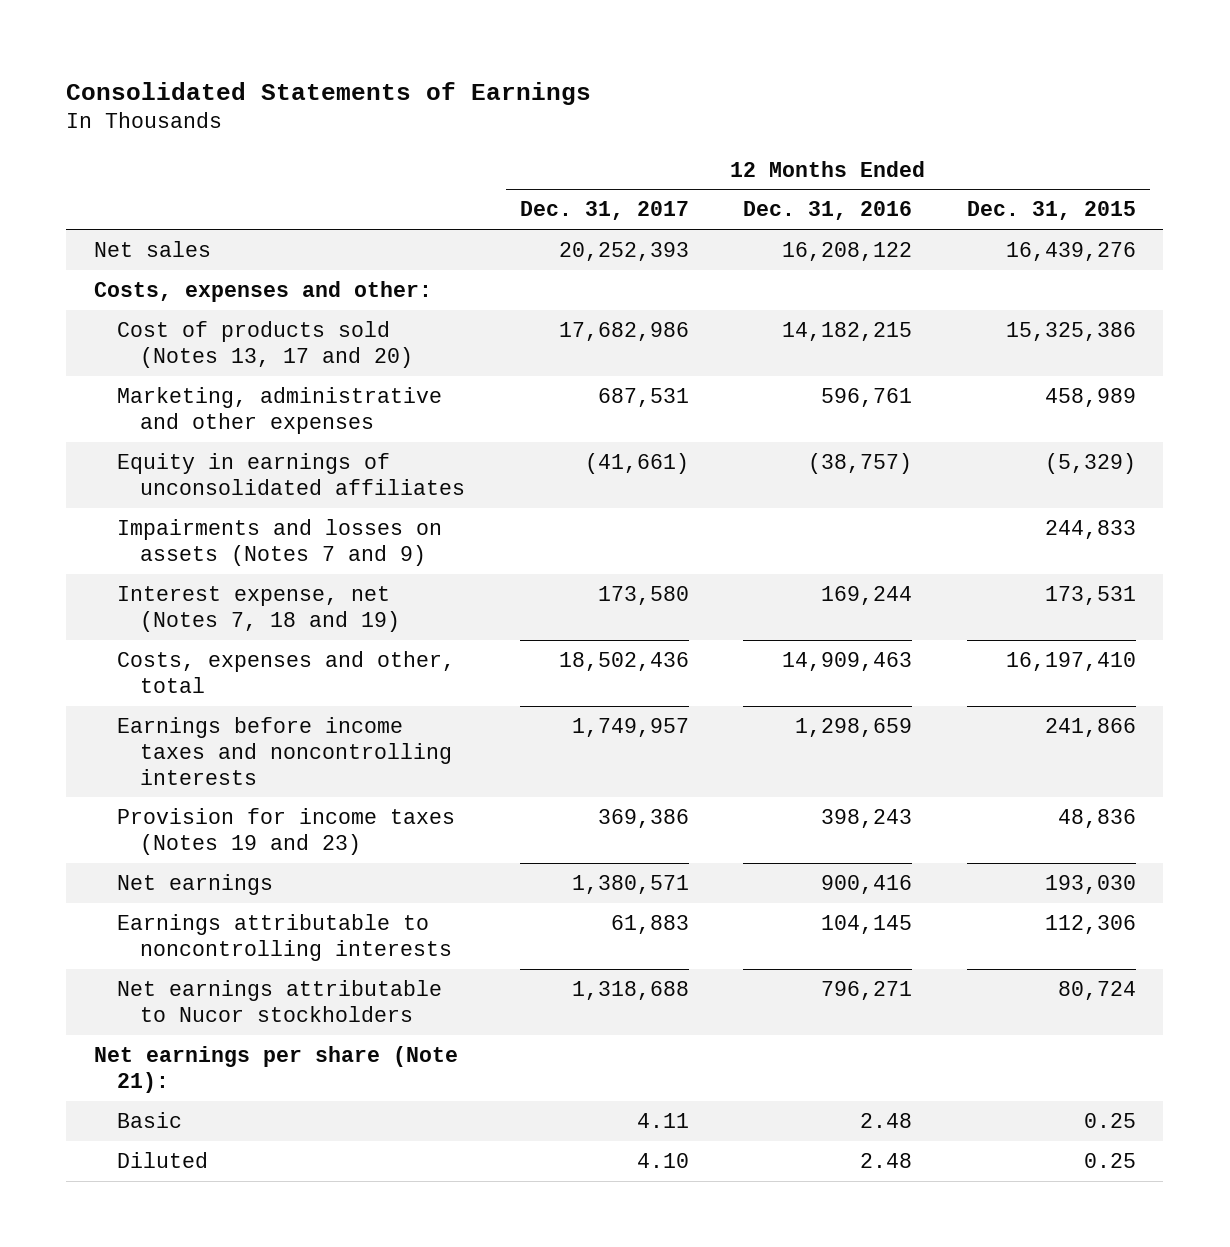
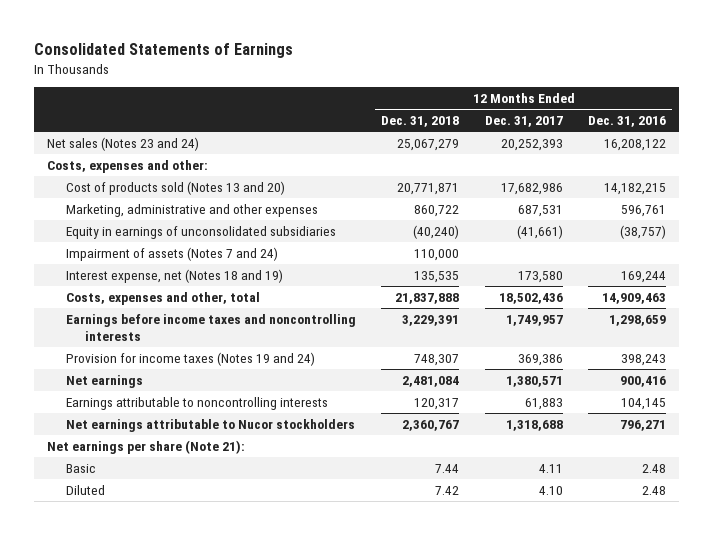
- | 12 Months Ended Dec. 31, 2017 | 12 Months Ended Dec. 31, 2016 | 12 Months Ended Dec. 31, 2015
+ | 12 Months Ended Dec. 31, 2018 | 12 Months Ended Dec. 31, 2017 | 12 Months Ended Dec. 31, 2016
- Net sales | 20,252,393 | 16,208,122 | 16,439,276
+ Net sales (Notes 23 and 24) | 25,067,279 | 20,252,393 | 16,208,122
- Cost of products sold (Notes 13, 17 and 20) | 17,682,986 | 14,182,215 | 15,325,386
+ Cost of products sold (Notes 13 and 20) | 20,771,871 | 17,682,986 | 14,182,215
- Equity in earnings of unconsolidated affiliates | (41,661) | (38,757) | (5,329)
- Impairments and losses on assets (Notes 7 and 9) | | | 244,833
- Interest expense, net (Notes 7, 18 and 19) | 173,580 | 169,244 | 173,531
+ Equity in earnings of unconsolidated subsidiaries | (40,240) | (41,661) | (38,757)
+ Impairment of assets (Notes 7 and 24) | 110,000 | |
+ Interest expense, net (Notes 18 and 19) | 135,535 | 173,580 | 169,244
- Provision for income taxes (Notes 19 and 23) | 369,386 | 398,243 | 48,836
+ Provision for income taxes (Notes 19 and 24) | 748,307 | 369,386 | 398,243

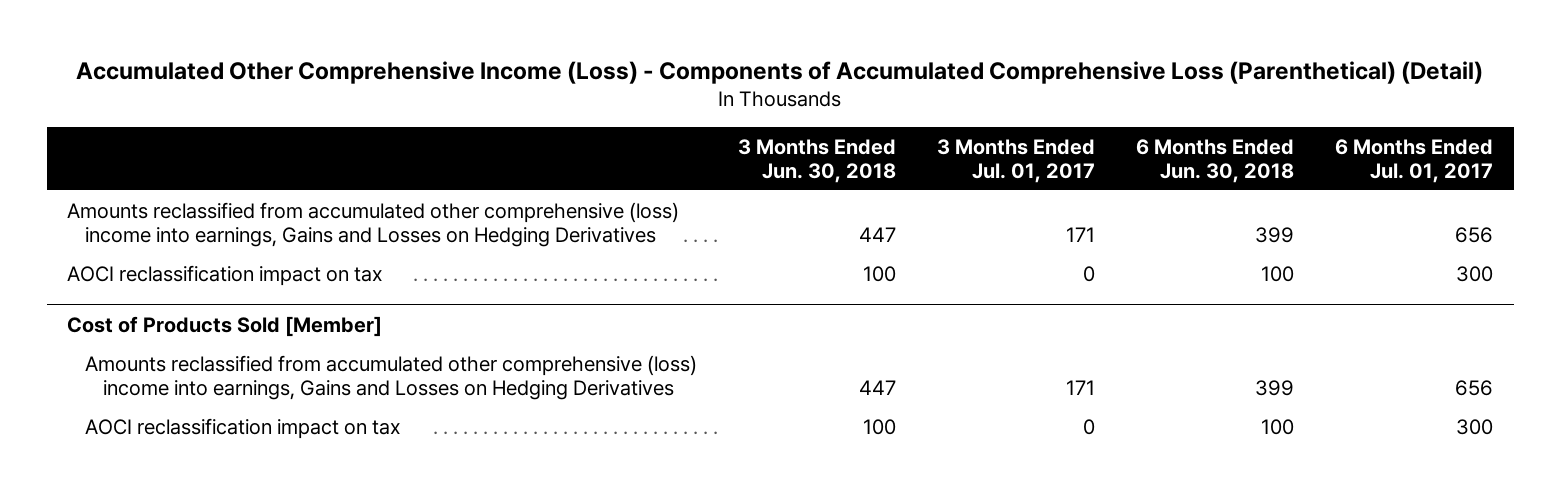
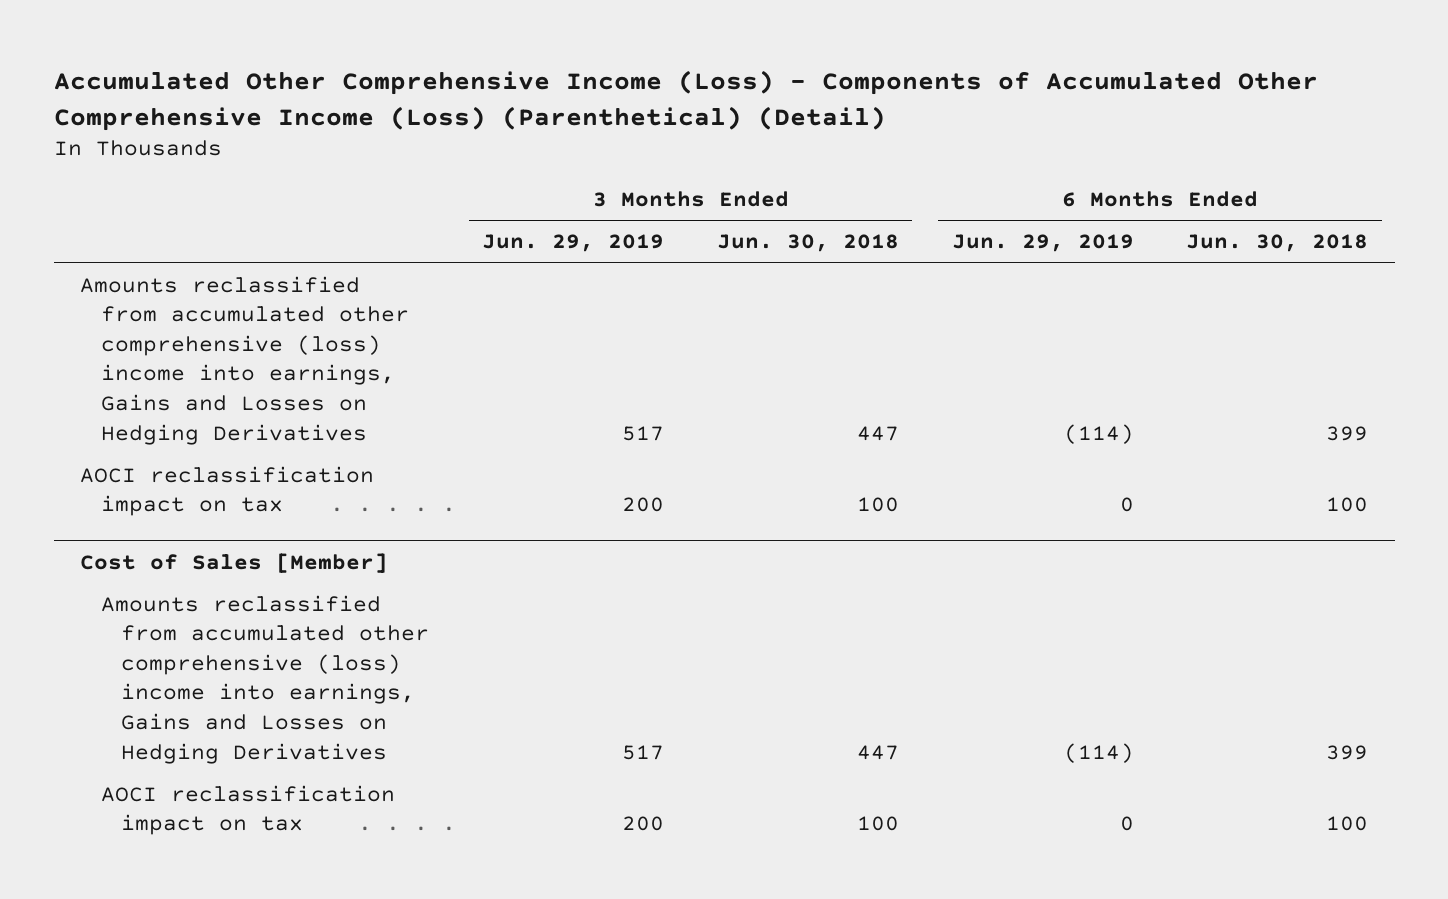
- Accumulated Other Comprehensive Income (Loss) - Components of Accumulated Comprehensive Loss (Parenthetical) (Detail)
+ Accumulated Other Comprehensive Income (Loss) - Components of Accumulated Other Comprehensive Income (Loss) (Parenthetical) (Detail)
- | 3 Months Ended Jun. 30, 2018 | 3 Months Ended Jul. 01, 2017 | 6 Months Ended Jun. 30, 2018 | 6 Months Ended Jul. 01, 2017
+ | 3 Months Ended Jun. 29, 2019 | 3 Months Ended Jun. 30, 2018 | 6 Months Ended Jun. 29, 2019 | 6 Months Ended Jun. 30, 2018
- Cost of Products Sold [Member]
+ Cost of Sales [Member]

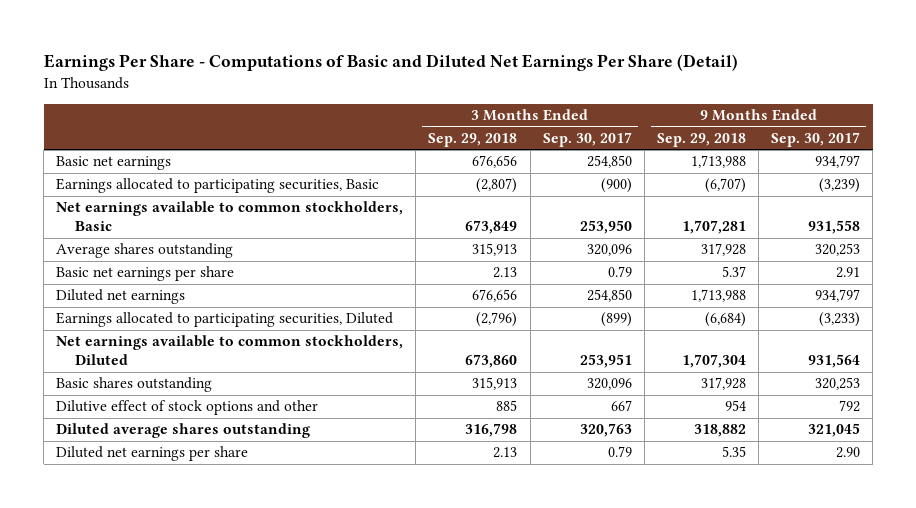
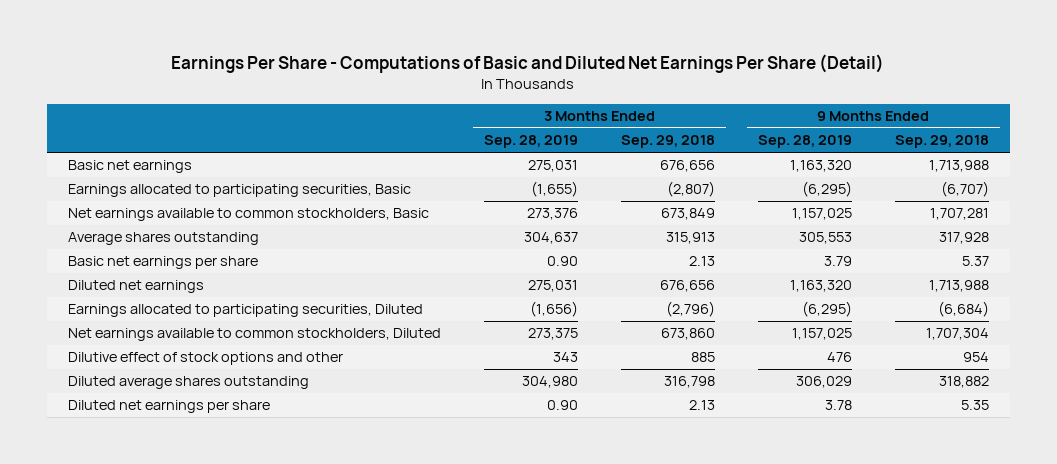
- | 3 Months Ended Sep. 29, 2018 | 3 Months Ended Sep. 30, 2017 | 9 Months Ended Sep. 29, 2018 | 9 Months Ended Sep. 30, 2017
+ | 3 Months Ended Sep. 28, 2019 | 3 Months Ended Sep. 29, 2018 | 9 Months Ended Sep. 28, 2019 | 9 Months Ended Sep. 29, 2018
- Basic shares outstanding | 315,913 | 320,096 | 317,928 | 320,253

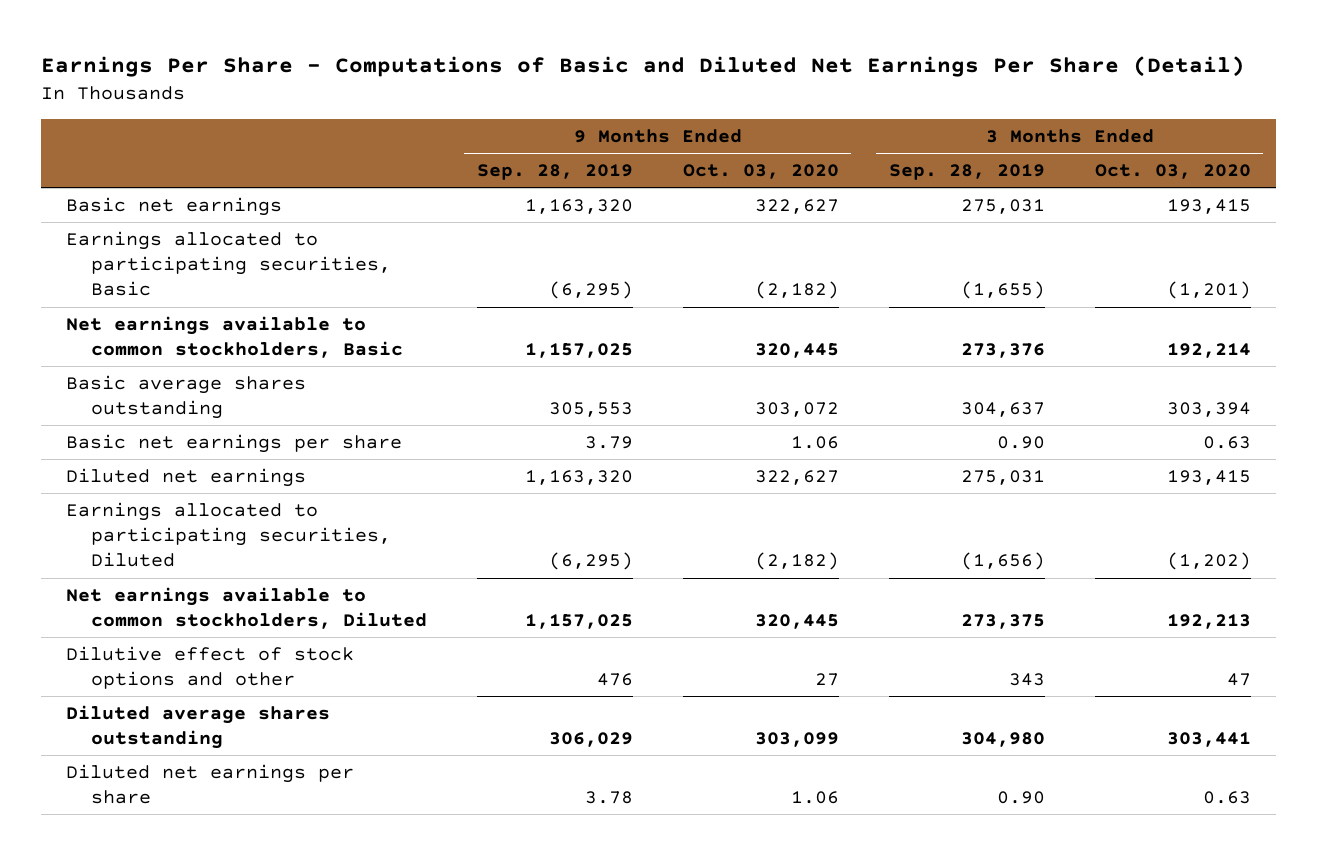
- | 3 Months Ended Sep. 28, 2019 | 3 Months Ended Sep. 29, 2018 | 9 Months Ended Sep. 28, 2019 | 9 Months Ended Sep. 29, 2018
+ | 9 Months Ended Sep. 28, 2019 | 9 Months Ended Oct. 03, 2020 | 3 Months Ended Sep. 28, 2019 | 3 Months Ended Oct. 03, 2020
- Average shares outstanding | 304,637 | 315,913 | 305,553 | 317,928
+ Basic average shares outstanding | 305,553 | 303,072 | 304,637 | 303,394

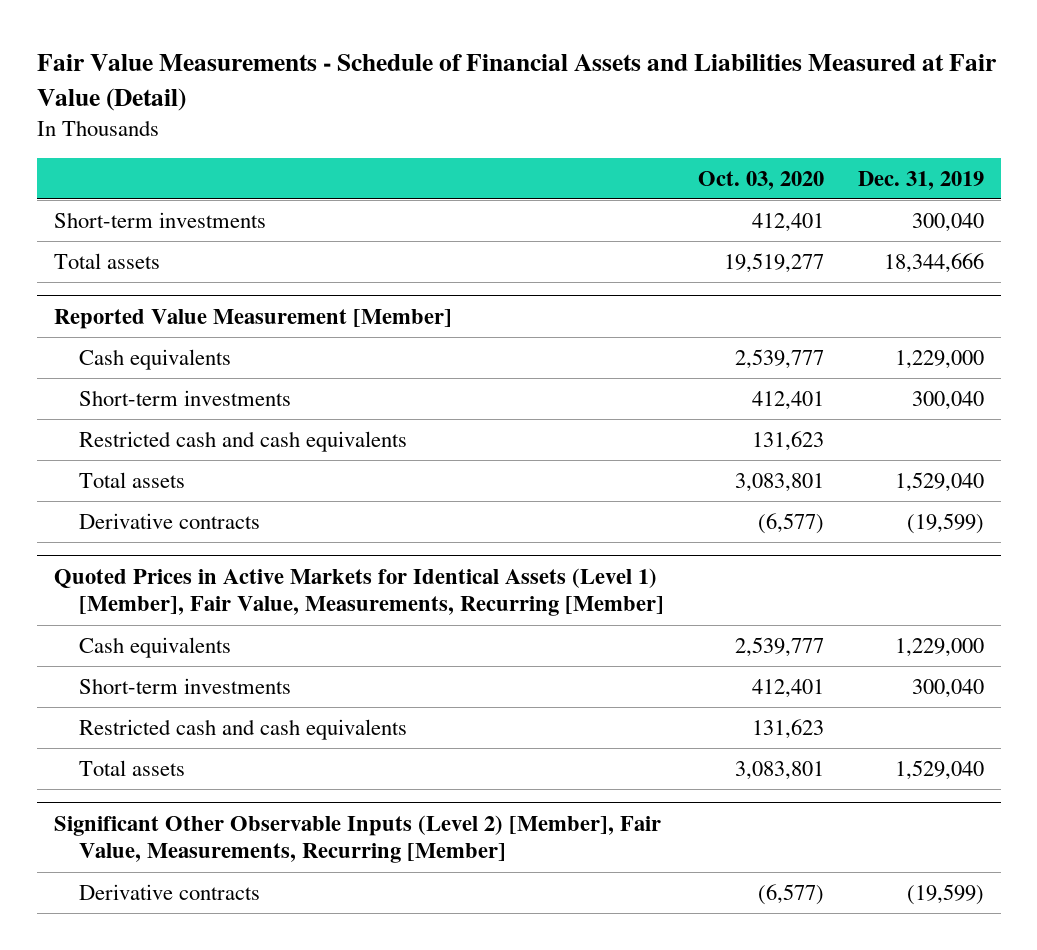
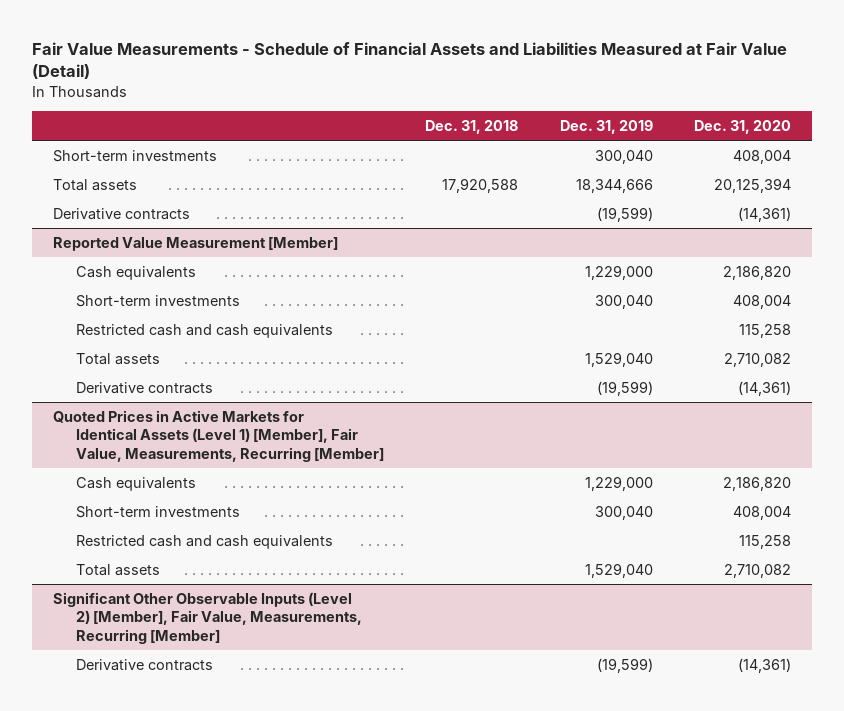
- | Oct. 03, 2020 | Dec. 31, 2019
+ | Dec. 31, 2018 | Dec. 31, 2019 | Dec. 31, 2020
+ Derivative contracts | | (19,599) | (14,361)

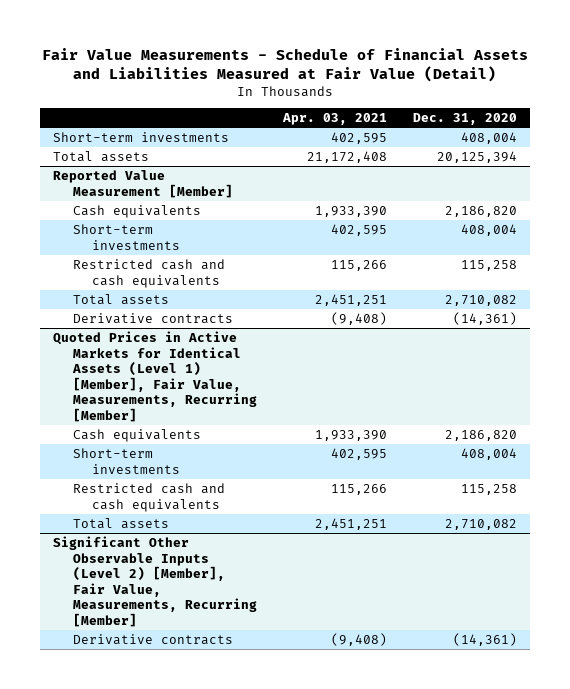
- | Dec. 31, 2018 | Dec. 31, 2019 | Dec. 31, 2020
+ | Apr. 03, 2021 | Dec. 31, 2020
- Derivative contracts | | (19,599) | (14,361)

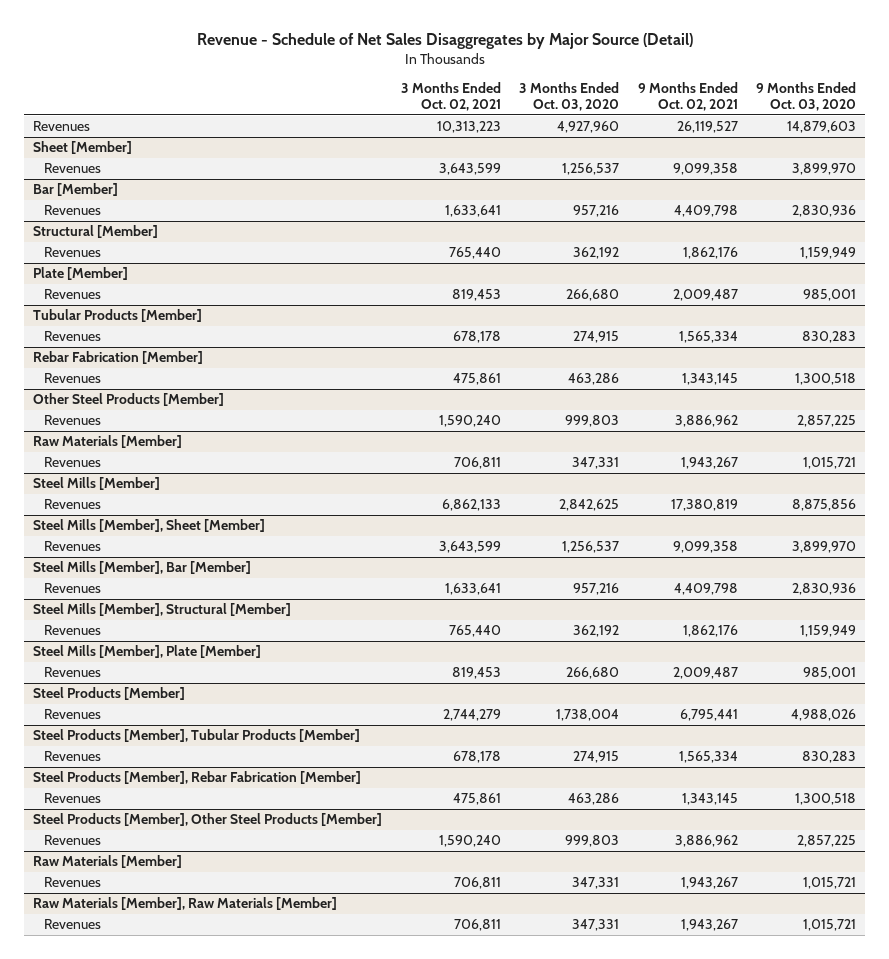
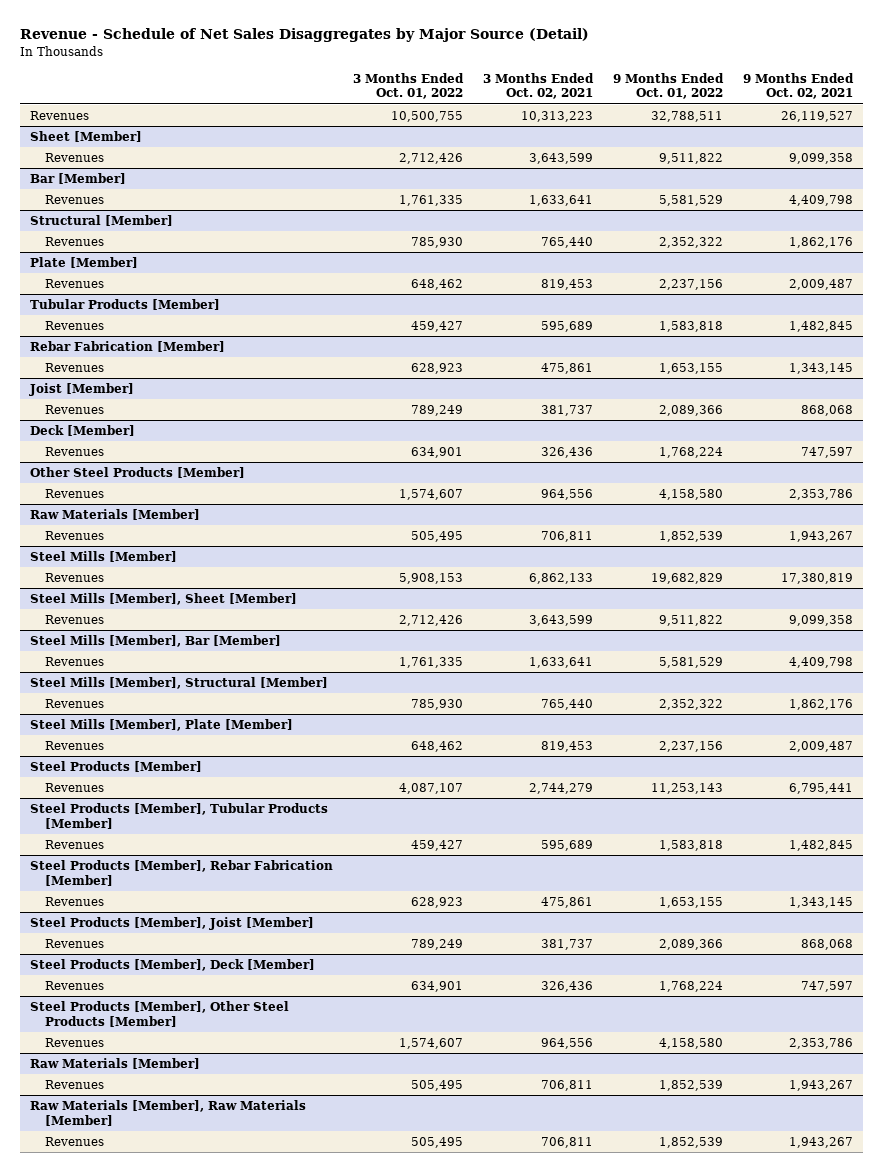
- | 3 Months Ended Oct. 02, 2021 | 3 Months Ended Oct. 03, 2020 | 9 Months Ended Oct. 02, 2021 | 9 Months Ended Oct. 03, 2020
+ | 3 Months Ended Oct. 01, 2022 | 3 Months Ended Oct. 02, 2021 | 9 Months Ended Oct. 01, 2022 | 9 Months Ended Oct. 02, 2021
@ Tubular Products [Member]
- Revenues | 678,178 | 274,915 | 1,565,334 | 830,283
+ Revenues | 459,427 | 595,689 | 1,583,818 | 1,482,845
+ Joist [Member]
+ Revenues | 789,249 | 381,737 | 2,089,366 | 868,068
+ Deck [Member]
+ Revenues | 634,901 | 326,436 | 1,768,224 | 747,597
@ Other Steel Products [Member]
- Revenues | 1,590,240 | 999,803 | 3,886,962 | 2,857,225
+ Revenues | 1,574,607 | 964,556 | 4,158,580 | 2,353,786
@ Steel Products [Member], Tubular Products [Member]
- Revenues | 678,178 | 274,915 | 1,565,334 | 830,283
+ Revenues | 459,427 | 595,689 | 1,583,818 | 1,482,845
+ Steel Products [Member], Joist [Member]
+ Revenues | 789,249 | 381,737 | 2,089,366 | 868,068
+ Steel Products [Member], Deck [Member]
+ Revenues | 634,901 | 326,436 | 1,768,224 | 747,597
@ Steel Products [Member], Other Steel Products [Member]
- Revenues | 1,590,240 | 999,803 | 3,886,962 | 2,857,225
+ Revenues | 1,574,607 | 964,556 | 4,158,580 | 2,353,786

